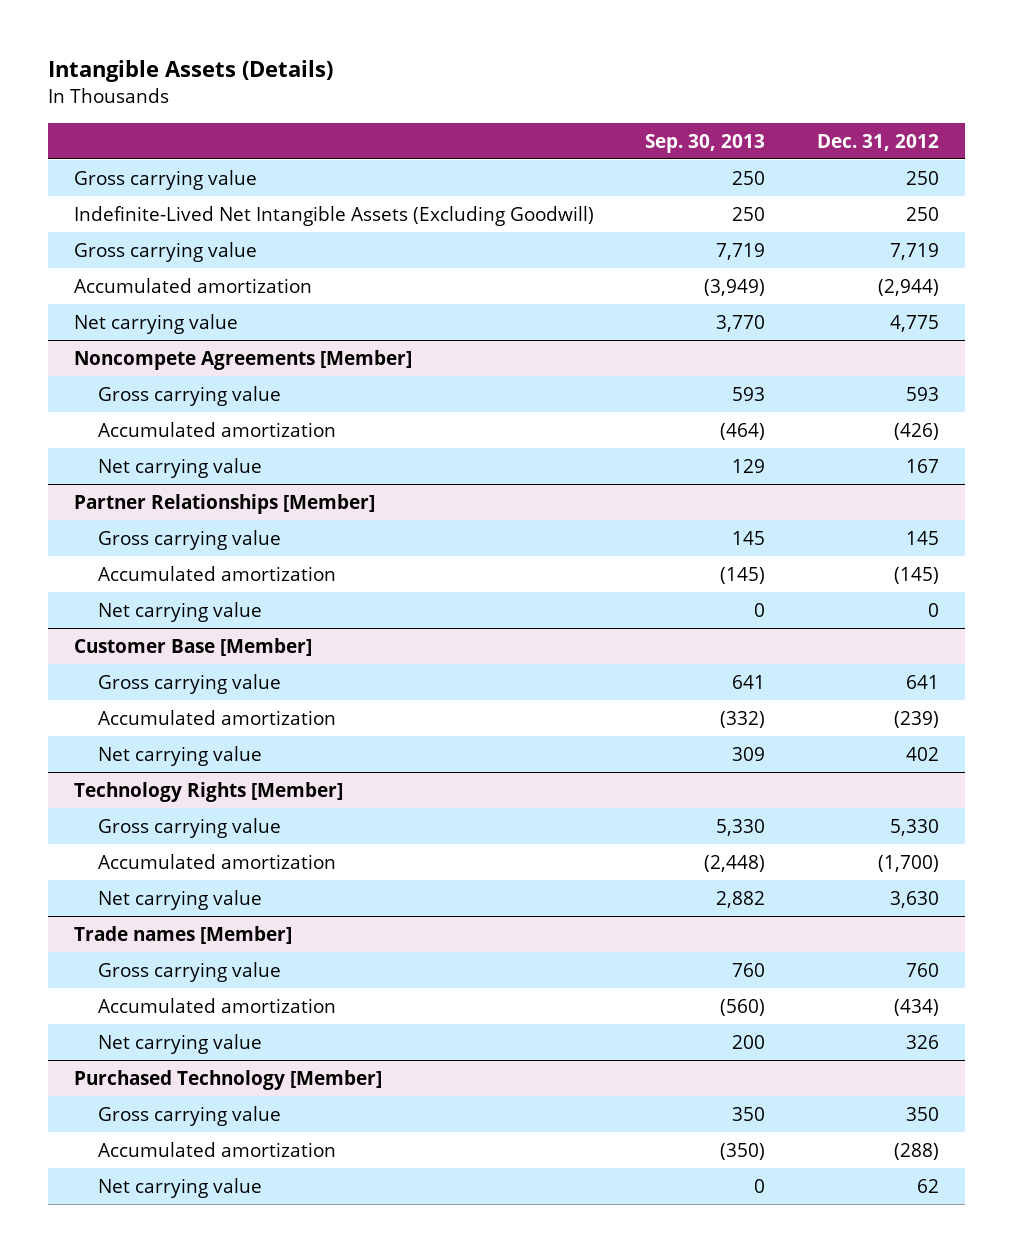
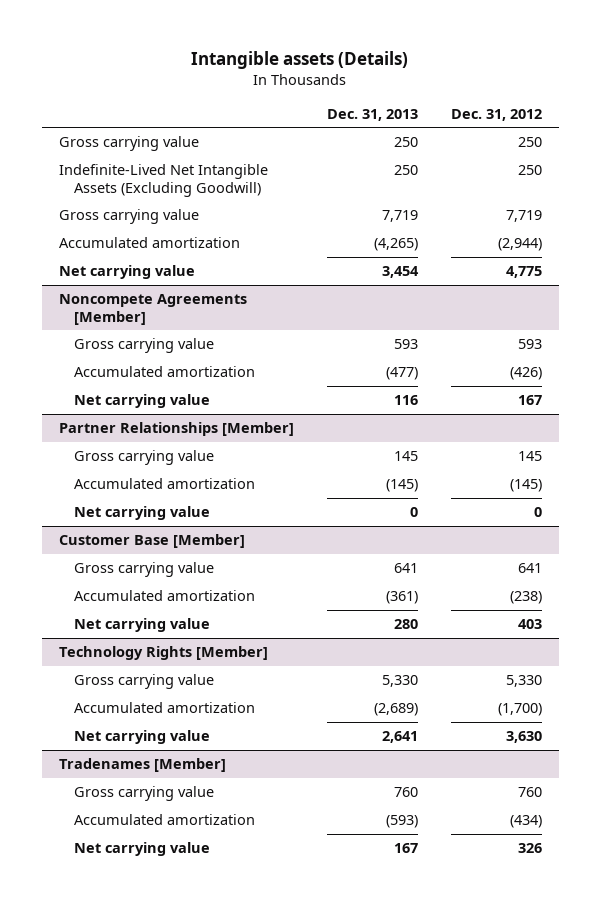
- Intangible Assets (Details)
+ Intangible assets (Details)
- | Sep. 30, 2013 | Dec. 31, 2012
+ | Dec. 31, 2013 | Dec. 31, 2012
@ Customer Base [Member]
- Accumulated amortization | (332) | (239)
- Net carrying value | 309 | 402
+ Accumulated amortization | (361) | (238)
+ Net carrying value | 280 | 403
- Trade names [Member]
+ Tradenames [Member]
- Purchased Technology [Member]
- Gross carrying value | 350 | 350
- Accumulated amortization | (350) | (288)
- Net carrying value | 0 | 62

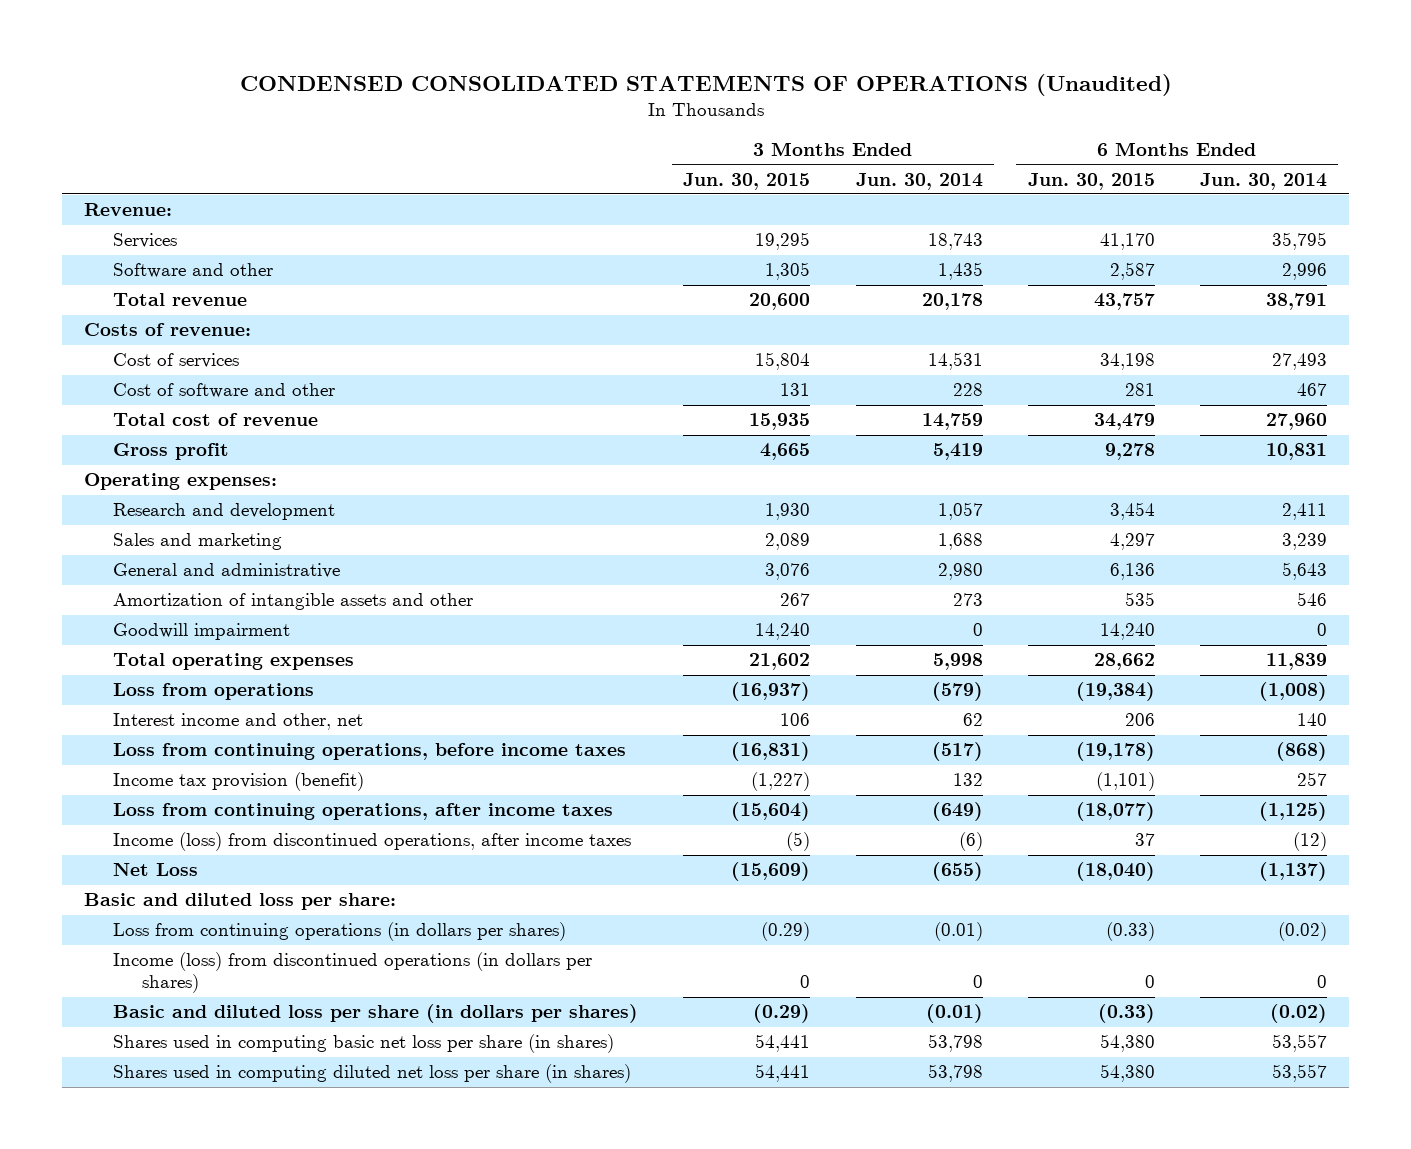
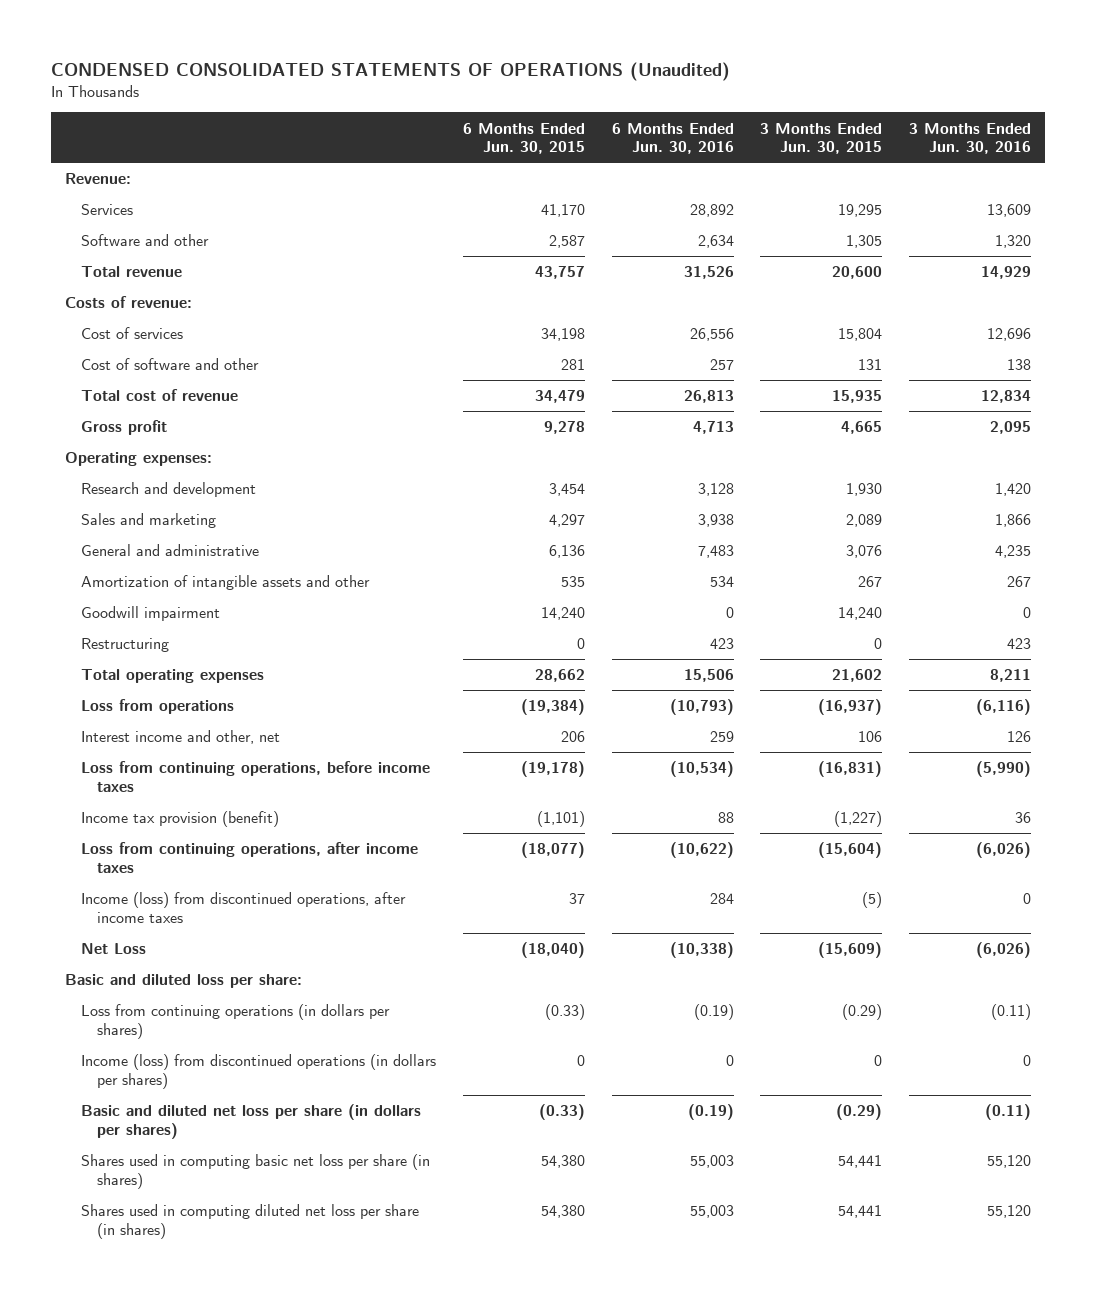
- | 3 Months Ended Jun. 30, 2015 | 3 Months Ended Jun. 30, 2014 | 6 Months Ended Jun. 30, 2015 | 6 Months Ended Jun. 30, 2014
+ | 6 Months Ended Jun. 30, 2015 | 6 Months Ended Jun. 30, 2016 | 3 Months Ended Jun. 30, 2015 | 3 Months Ended Jun. 30, 2016
+ Restructuring | 0 | 423 | 0 | 423
- Basic and diluted loss per share (in dollars per shares) | (0.29) | (0.01) | (0.33) | (0.02)
+ Basic and diluted net loss per share (in dollars per shares) | (0.33) | (0.19) | (0.29) | (0.11)

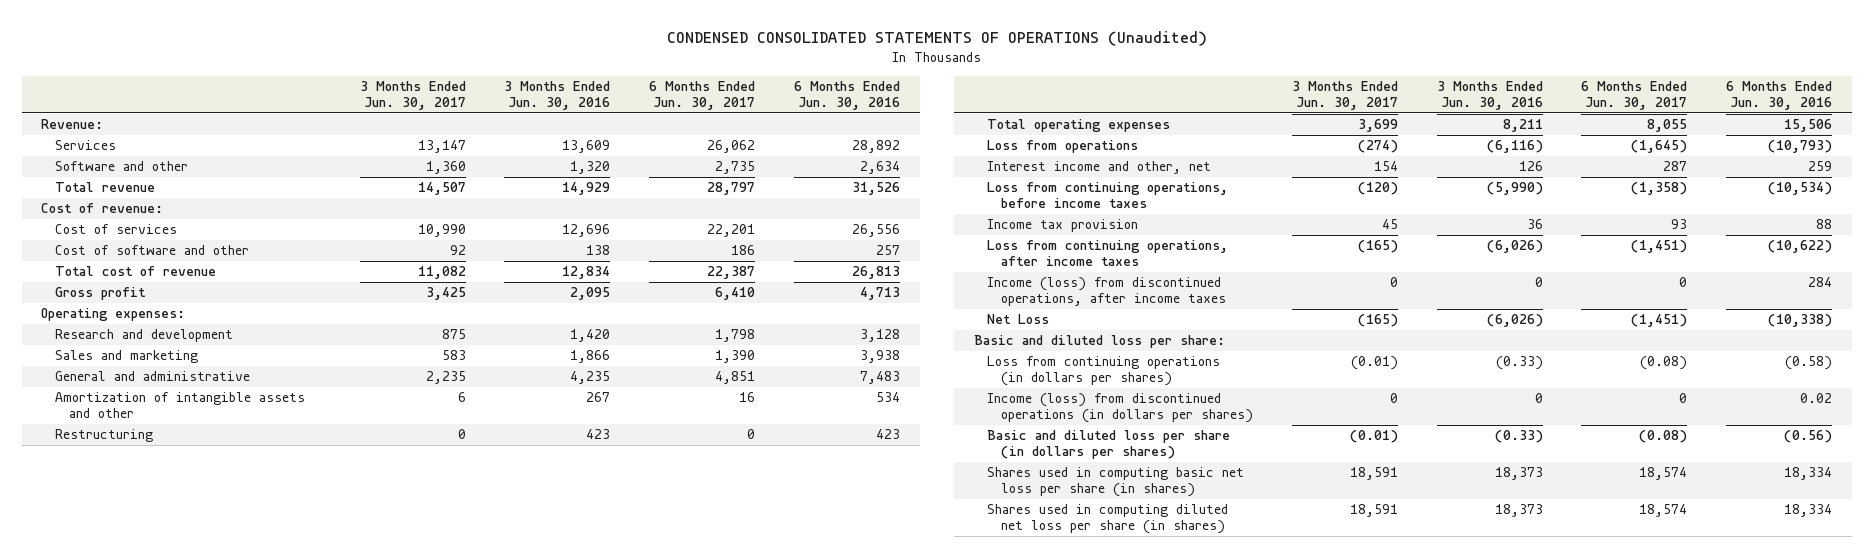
- | 6 Months Ended Jun. 30, 2015 | 6 Months Ended Jun. 30, 2016 | 3 Months Ended Jun. 30, 2015 | 3 Months Ended Jun. 30, 2016
+ | 3 Months Ended Jun. 30, 2017 | 3 Months Ended Jun. 30, 2016 | 6 Months Ended Jun. 30, 2017 | 6 Months Ended Jun. 30, 2016
- Costs of revenue:
+ Cost of revenue:
- Goodwill impairment | 14,240 | 0 | 14,240 | 0
- Income tax provision (benefit) | (1,101) | 88 | (1,227) | 36
+ Income tax provision | 45 | 36 | 93 | 88
- Loss from continuing operations (in dollars per shares) | (0.33) | (0.19) | (0.29) | (0.11)
- Income (loss) from discontinued operations (in dollars per shares) | 0 | 0 | 0 | 0
- Basic and diluted net loss per share (in dollars per shares) | (0.33) | (0.19) | (0.29) | (0.11)
- Shares used in computing basic net loss per share (in shares) | 54,380 | 55,003 | 54,441 | 55,120
- Shares used in computing diluted net loss per share (in shares) | 54,380 | 55,003 | 54,441 | 55,120
+ Loss from continuing operations (in dollars per shares) | (0.01) | (0.33) | (0.08) | (0.58)
+ Income (loss) from discontinued operations (in dollars per shares) | 0 | 0 | 0 | 0.02
+ Basic and diluted loss per share (in dollars per shares) | (0.01) | (0.33) | (0.08) | (0.56)
+ Shares used in computing basic net loss per share (in shares) | 18,591 | 18,373 | 18,574 | 18,334
+ Shares used in computing diluted net loss per share (in shares) | 18,591 | 18,373 | 18,574 | 18,334

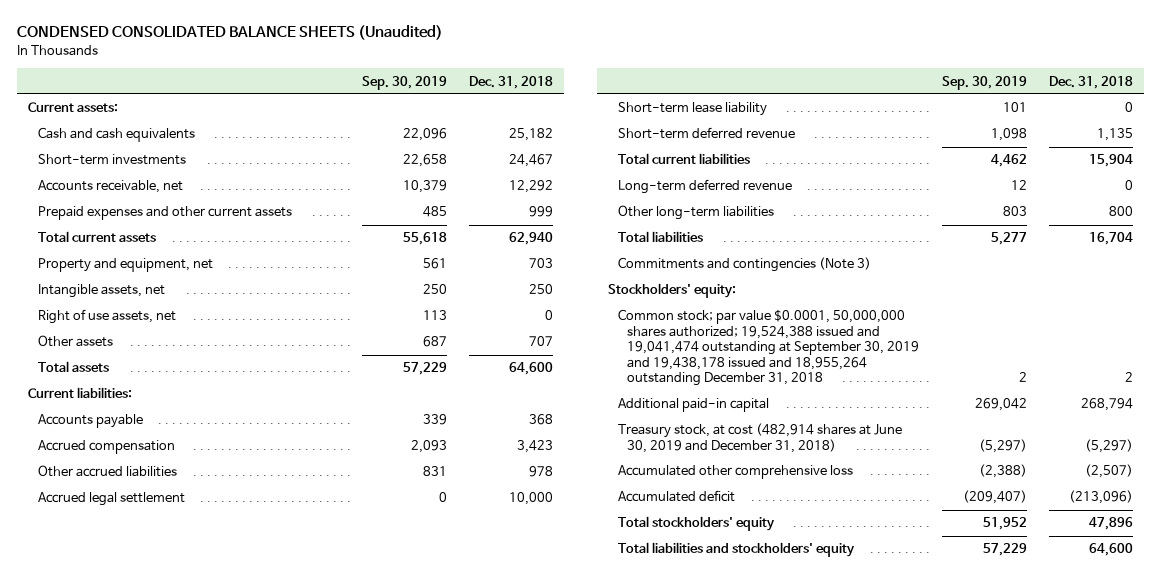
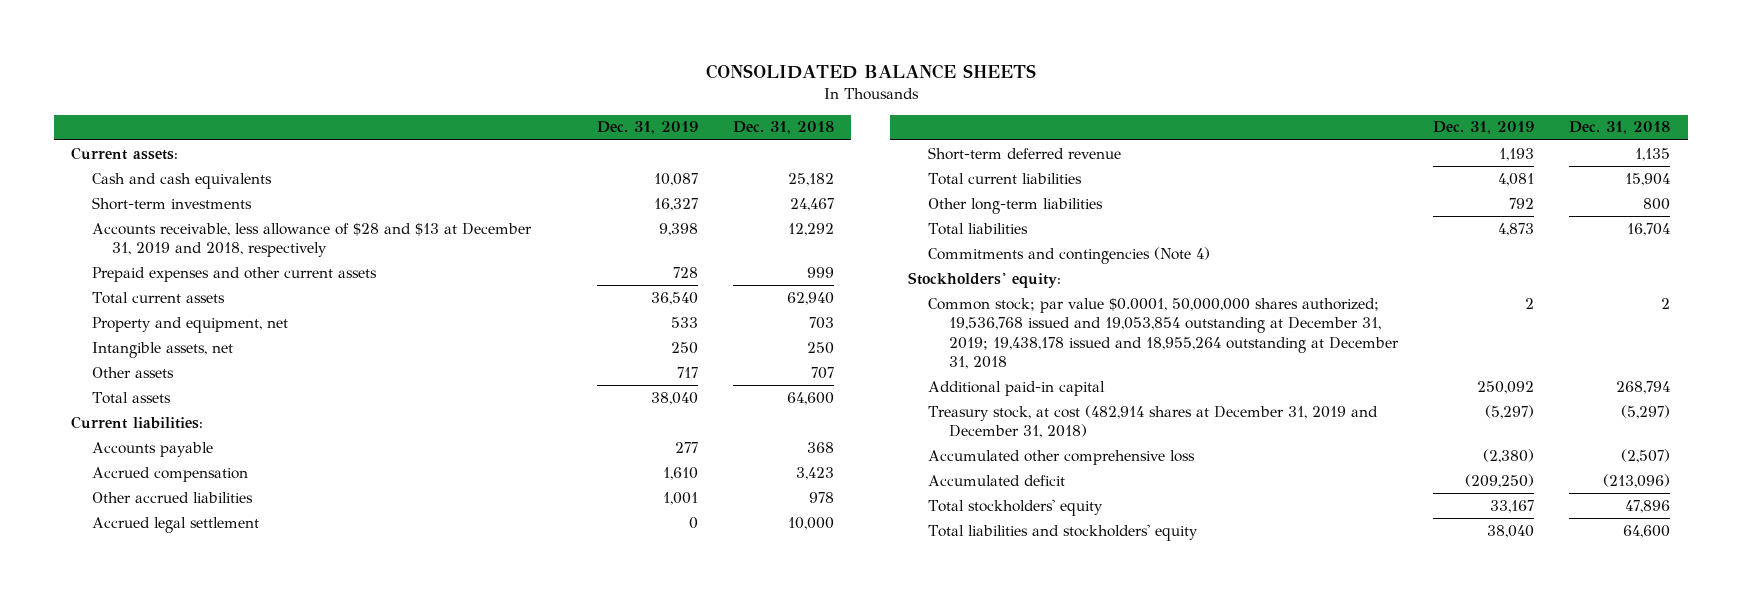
- CONDENSED CONSOLIDATED BALANCE SHEETS (Unaudited)
+ CONSOLIDATED BALANCE SHEETS
- | Sep. 30, 2019 | Dec. 31, 2018
+ | Dec. 31, 2019 | Dec. 31, 2018
- Accounts receivable, net | 10,379 | 12,292
+ Accounts receivable, less allowance of $28 and $13 at December 31, 2019 and 2018, respectively | 9,398 | 12,292
- Right of use assets, net | 113 | 0
- Short-term lease liability | 101 | 0
- Long-term deferred revenue | 12 | 0
- Commitments and contingencies (Note 3)
+ Commitments and contingencies (Note 4)
- Common stock; par value $0.0001, 50,000,000 shares authorized; 19,524,388 issued and 19,041,474 outstanding at September 30, 2019 and 19,438,178 issued and 18,955,264 outstanding December 31, 2018 | 2 | 2
+ Common stock; par value $0.0001, 50,000,000 shares authorized; 19,536,768 issued and 19,053,854 outstanding at December 31, 2019; 19,438,178 issued and 18,955,264 outstanding at December 31, 2018 | 2 | 2
- Treasury stock, at cost (482,914 shares at June 30, 2019 and December 31, 2018) | (5,297) | (5,297)
+ Treasury stock, at cost (482,914 shares at December 31, 2019 and December 31, 2018) | (5,297) | (5,297)

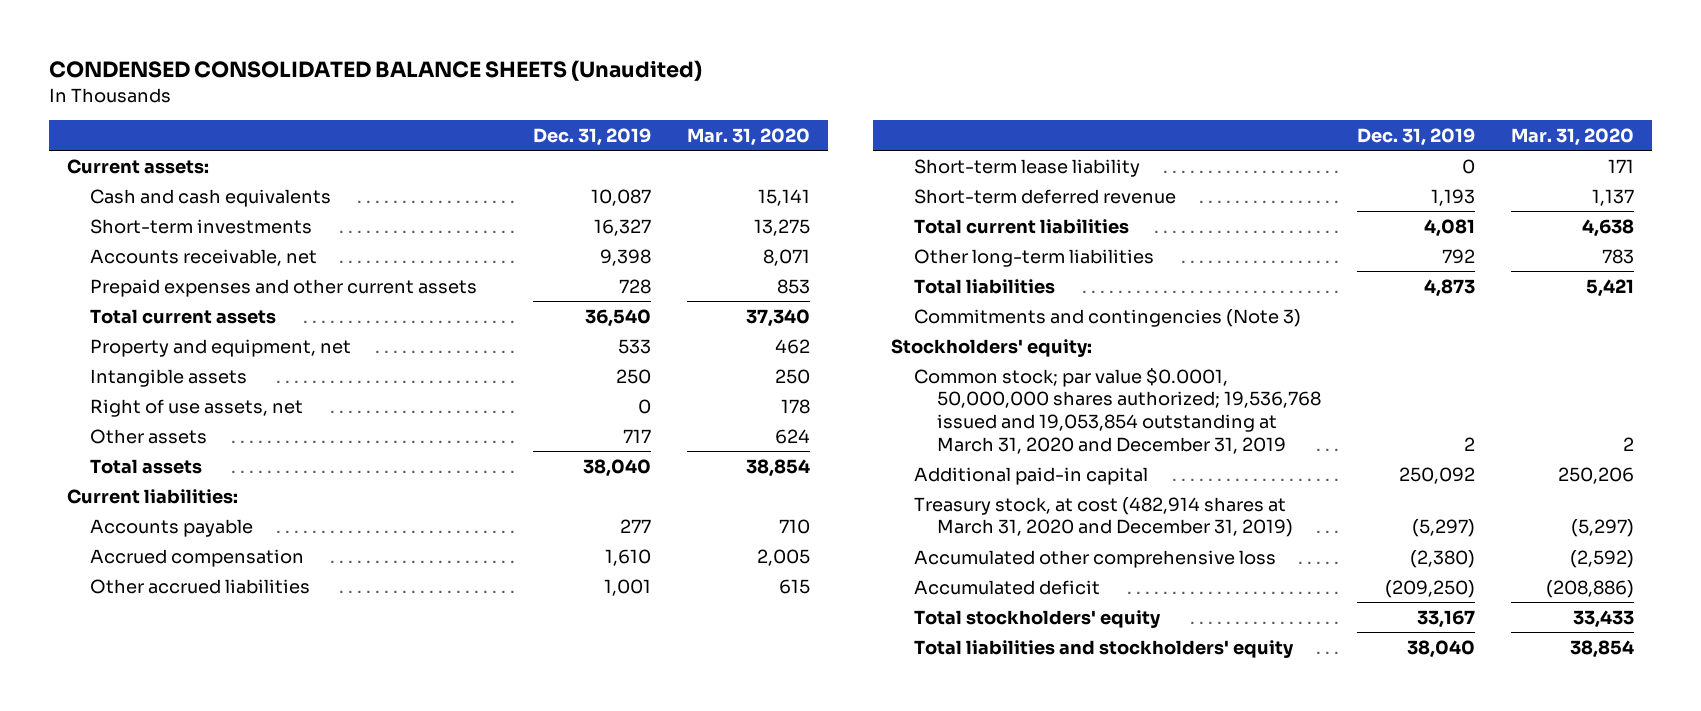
- CONSOLIDATED BALANCE SHEETS
+ CONDENSED CONSOLIDATED BALANCE SHEETS (Unaudited)
- | Dec. 31, 2019 | Dec. 31, 2018
+ | Dec. 31, 2019 | Mar. 31, 2020
- Accounts receivable, less allowance of $28 and $13 at December 31, 2019 and 2018, respectively | 9,398 | 12,292
+ Accounts receivable, net | 9,398 | 8,071
- Intangible assets, net | 250 | 250
+ Intangible assets | 250 | 250
+ Right of use assets, net | 0 | 178
- Accrued legal settlement | 0 | 10,000
+ Short-term lease liability | 0 | 171
- Commitments and contingencies (Note 4)
+ Commitments and contingencies (Note 3)
- Common stock; par value $0.0001, 50,000,000 shares authorized; 19,536,768 issued and 19,053,854 outstanding at December 31, 2019; 19,438,178 issued and 18,955,264 outstanding at December 31, 2018 | 2 | 2
+ Common stock; par value $0.0001, 50,000,000 shares authorized; 19,536,768 issued and 19,053,854 outstanding at March 31, 2020 and December 31, 2019 | 2 | 2
- Treasury stock, at cost (482,914 shares at December 31, 2019 and December 31, 2018) | (5,297) | (5,297)
+ Treasury stock, at cost (482,914 shares at March 31, 2020 and December 31, 2019) | (5,297) | (5,297)

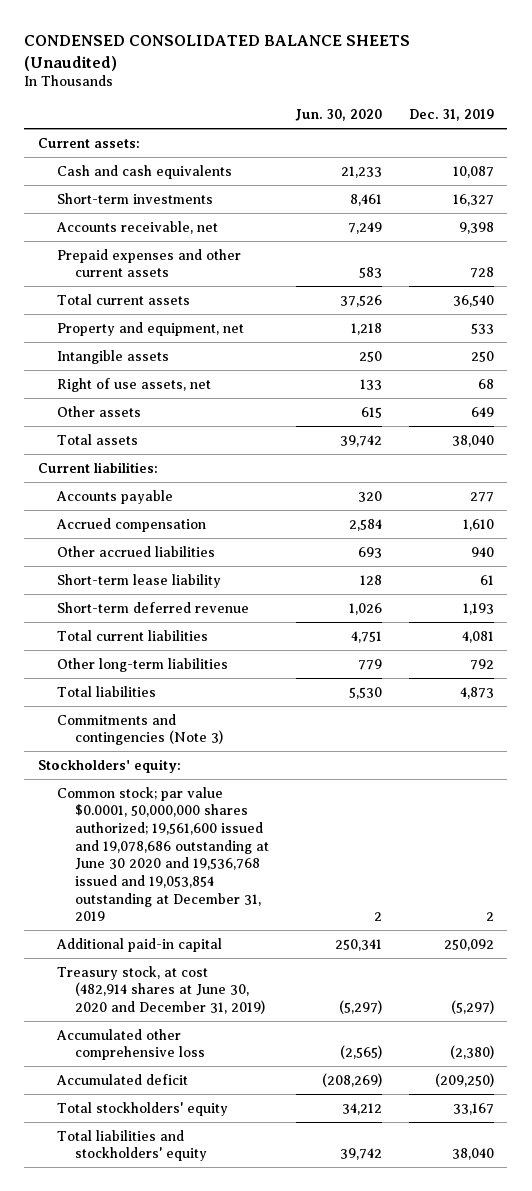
- | Dec. 31, 2019 | Mar. 31, 2020
+ | Jun. 30, 2020 | Dec. 31, 2019
- Right of use assets, net | 0 | 178
- Other assets | 717 | 624
+ Right of use assets, net | 133 | 68
+ Other assets | 615 | 649
- Other accrued liabilities | 1,001 | 615
- Short-term lease liability | 0 | 171
+ Other accrued liabilities | 693 | 940
+ Short-term lease liability | 128 | 61
- Common stock; par value $0.0001, 50,000,000 shares authorized; 19,536,768 issued and 19,053,854 outstanding at March 31, 2020 and December 31, 2019 | 2 | 2
+ Common stock; par value $0.0001, 50,000,000 shares authorized; 19,561,600 issued and 19,078,686 outstanding at June 30 2020 and 19,536,768 issued and 19,053,854 outstanding at December 31, 2019 | 2 | 2
- Treasury stock, at cost (482,914 shares at March 31, 2020 and December 31, 2019) | (5,297) | (5,297)
+ Treasury stock, at cost (482,914 shares at June 30, 2020 and December 31, 2019) | (5,297) | (5,297)

